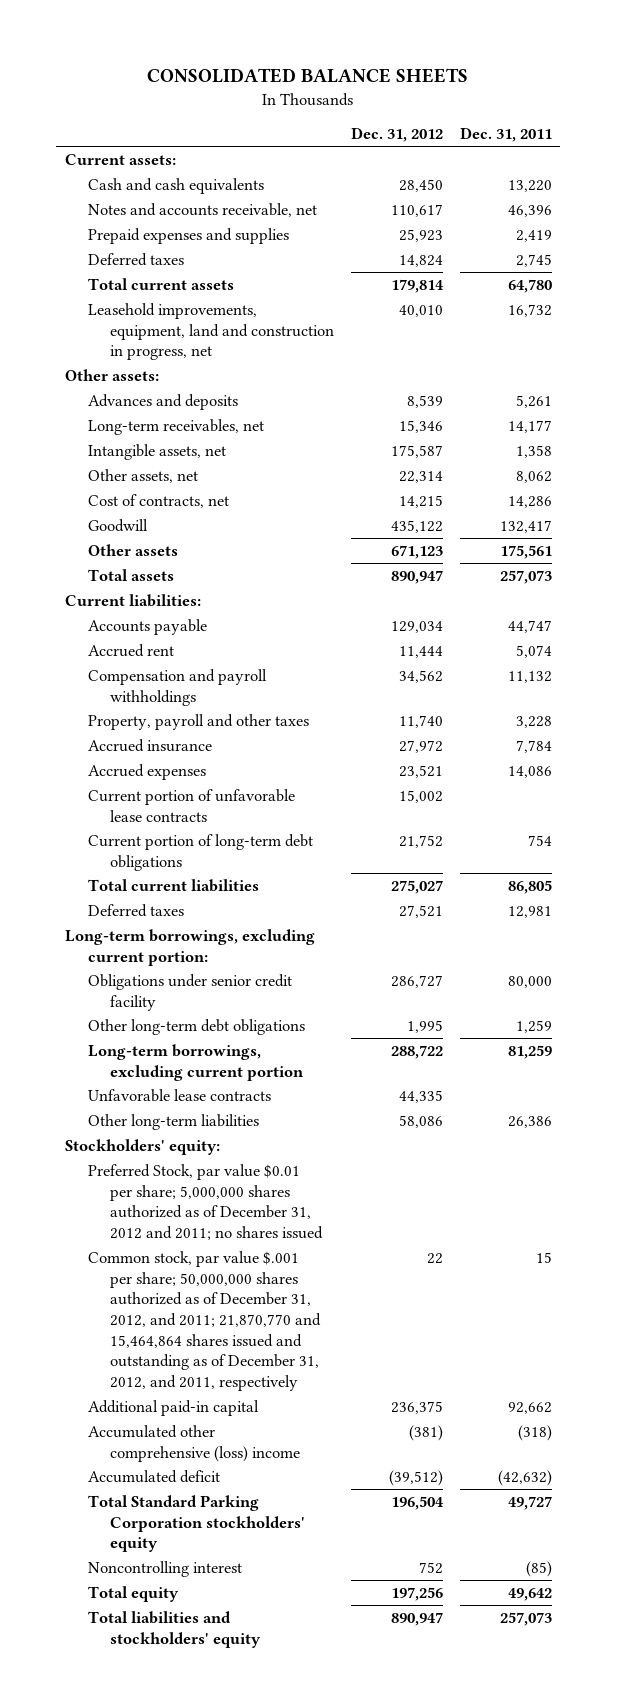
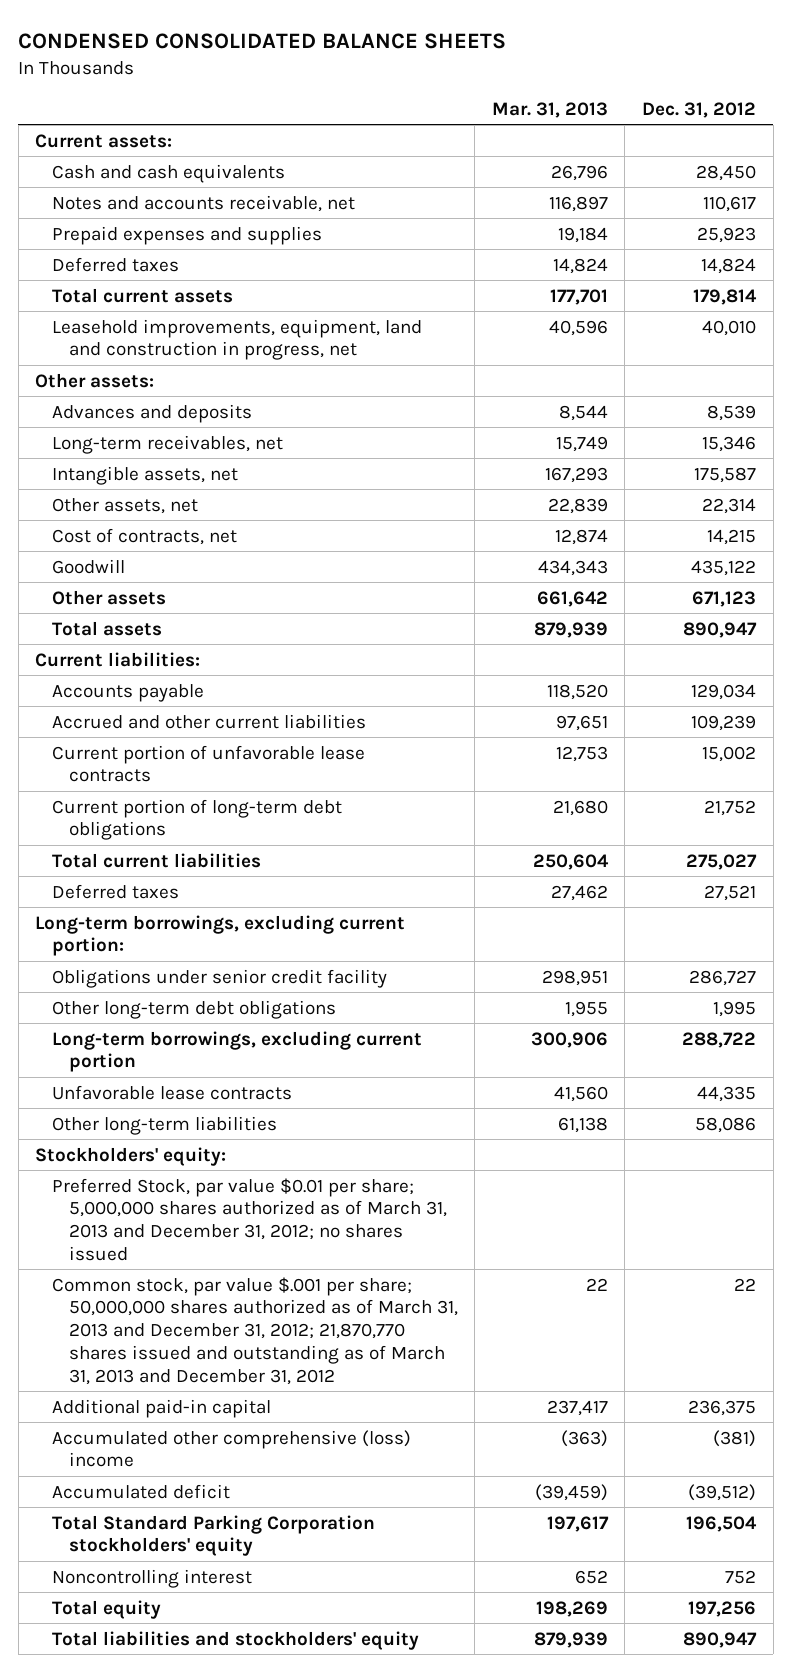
- CONSOLIDATED BALANCE SHEETS
+ CONDENSED CONSOLIDATED BALANCE SHEETS
- | Dec. 31, 2012 | Dec. 31, 2011
+ | Mar. 31, 2013 | Dec. 31, 2012
- Accrued rent | 11,444 | 5,074
- Compensation and payroll withholdings | 34,562 | 11,132
- Property, payroll and other taxes | 11,740 | 3,228
- Accrued insurance | 27,972 | 7,784
- Accrued expenses | 23,521 | 14,086
+ Accrued and other current liabilities | 97,651 | 109,239
- Preferred Stock, par value $0.01 per share; 5,000,000 shares authorized as of December 31, 2012 and 2011; no shares issued
- Common stock, par value $.001 per share; 50,000,000 shares authorized as of December 31, 2012, and 2011; 21,870,770 and 15,464,864 shares issued and outstanding as of December 31, 2012, and 2011, respectively | 22 | 15
+ Preferred Stock, par value $0.01 per share; 5,000,000 shares authorized as of March 31, 2013 and December 31, 2012; no shares issued
+ Common stock, par value $.001 per share; 50,000,000 shares authorized as of March 31, 2013 and December 31, 2012; 21,870,770 shares issued and outstanding as of March 31, 2013 and December 31, 2012 | 22 | 22

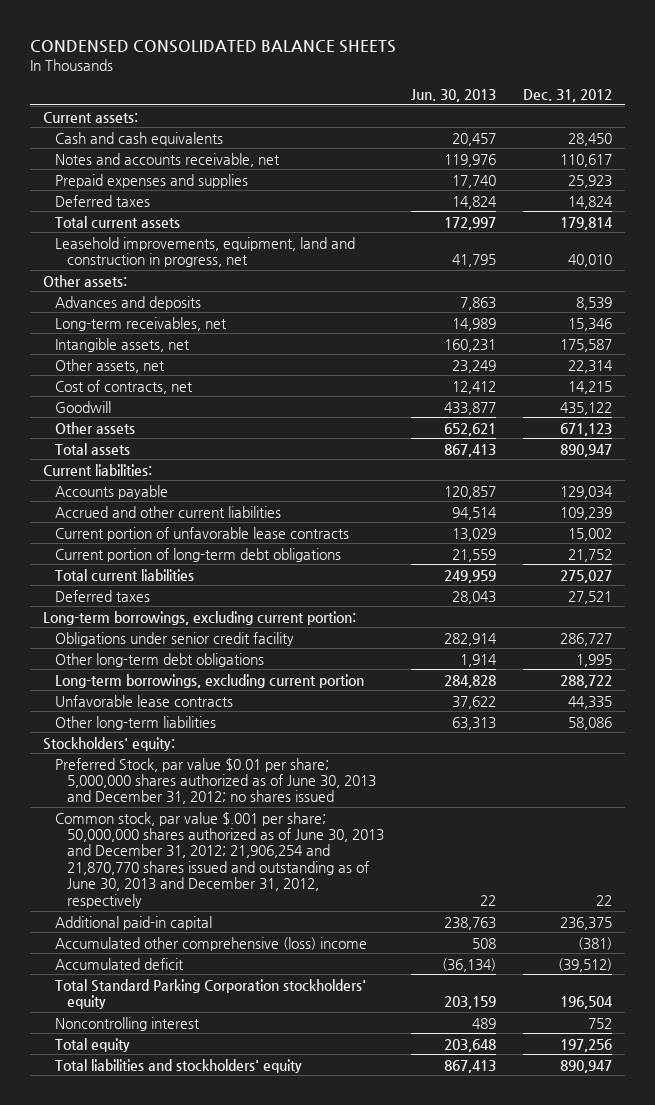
- | Mar. 31, 2013 | Dec. 31, 2012
+ | Jun. 30, 2013 | Dec. 31, 2012
- Preferred Stock, par value $0.01 per share; 5,000,000 shares authorized as of March 31, 2013 and December 31, 2012; no shares issued
- Common stock, par value $.001 per share; 50,000,000 shares authorized as of March 31, 2013 and December 31, 2012; 21,870,770 shares issued and outstanding as of March 31, 2013 and December 31, 2012 | 22 | 22
+ Preferred Stock, par value $0.01 per share; 5,000,000 shares authorized as of June 30, 2013 and December 31, 2012; no shares issued
+ Common stock, par value $.001 per share; 50,000,000 shares authorized as of June 30, 2013 and December 31, 2012; 21,906,254 and 21,870,770 shares issued and outstanding as of June 30, 2013 and December 31, 2012, respectively | 22 | 22

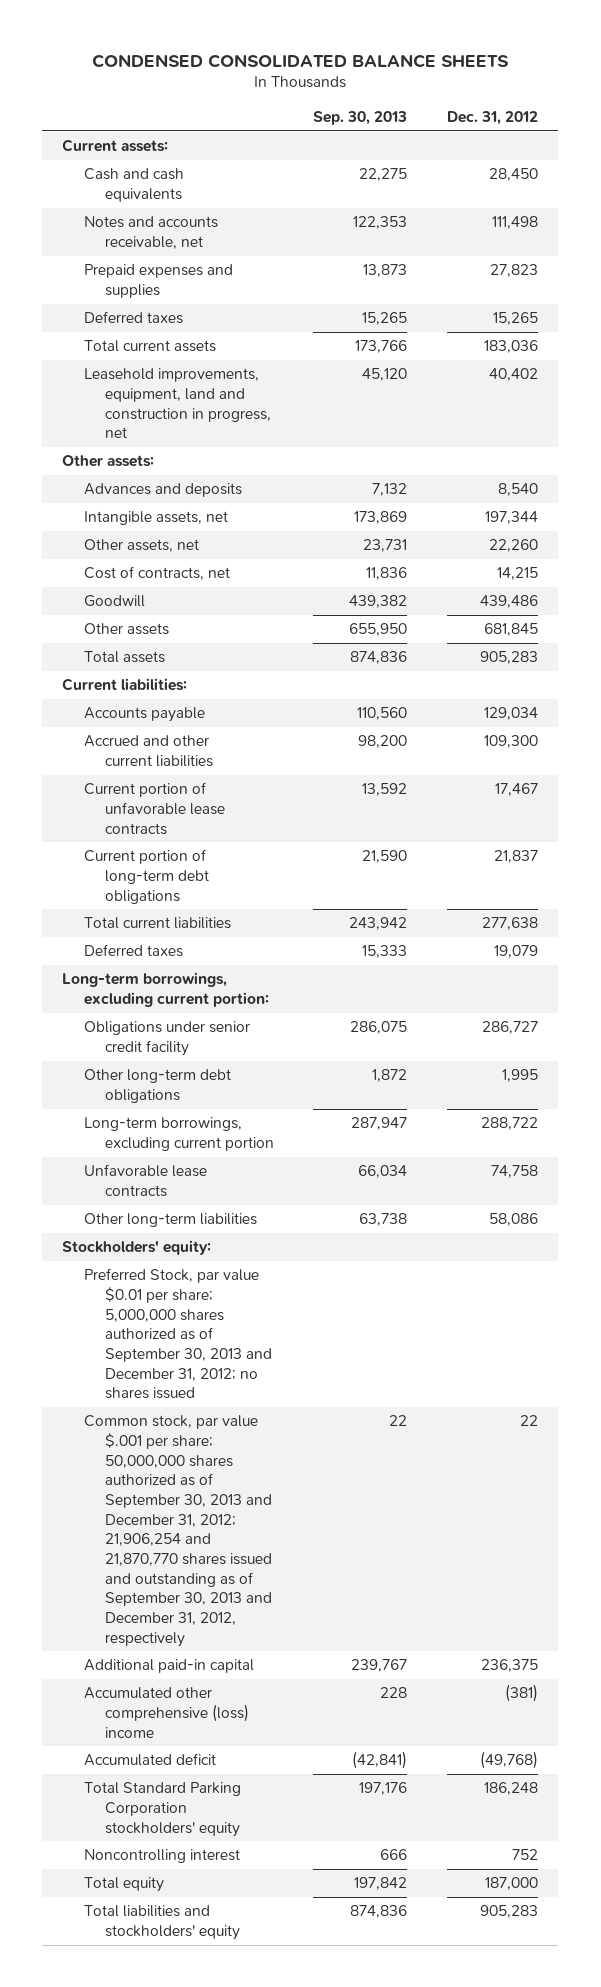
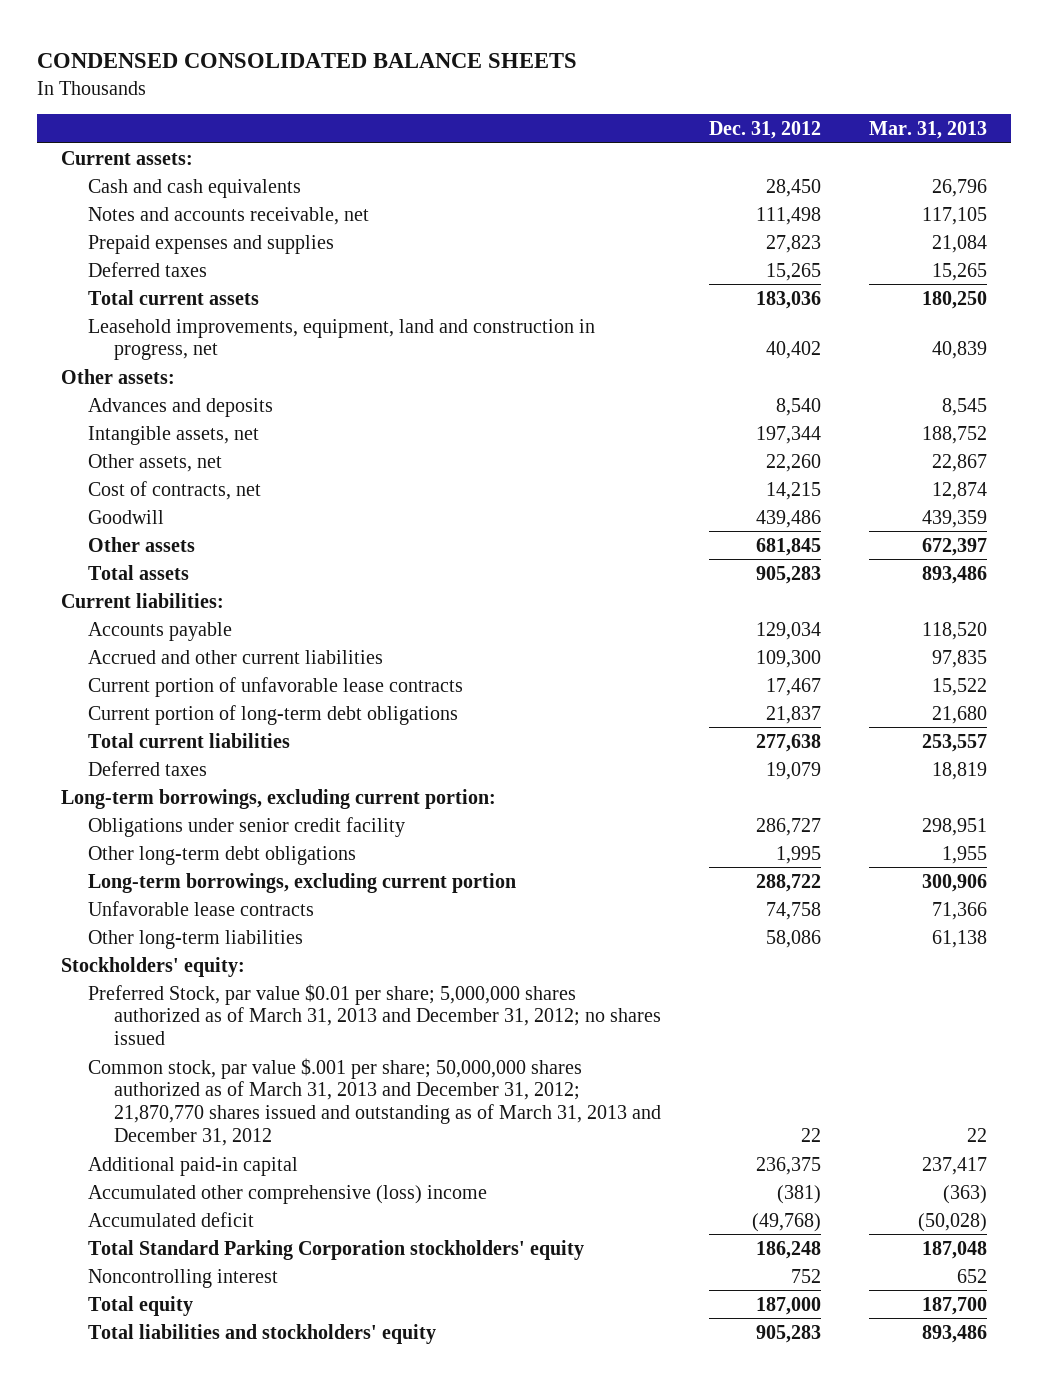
- | Sep. 30, 2013 | Dec. 31, 2012
+ | Dec. 31, 2012 | Mar. 31, 2013
- Preferred Stock, par value $0.01 per share; 5,000,000 shares authorized as of September 30, 2013 and December 31, 2012; no shares issued
- Common stock, par value $.001 per share; 50,000,000 shares authorized as of September 30, 2013 and December 31, 2012; 21,906,254 and 21,870,770 shares issued and outstanding as of September 30, 2013 and December 31, 2012, respectively | 22 | 22
+ Preferred Stock, par value $0.01 per share; 5,000,000 shares authorized as of March 31, 2013 and December 31, 2012; no shares issued
+ Common stock, par value $.001 per share; 50,000,000 shares authorized as of March 31, 2013 and December 31, 2012; 21,870,770 shares issued and outstanding as of March 31, 2013 and December 31, 2012 | 22 | 22

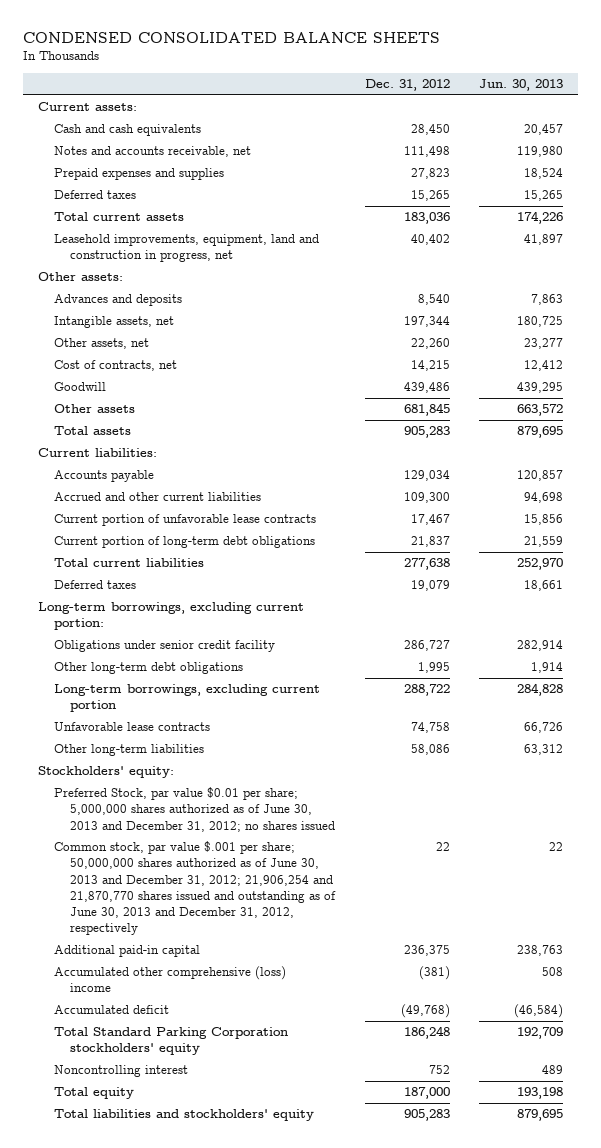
- | Dec. 31, 2012 | Mar. 31, 2013
+ | Dec. 31, 2012 | Jun. 30, 2013
- Preferred Stock, par value $0.01 per share; 5,000,000 shares authorized as of March 31, 2013 and December 31, 2012; no shares issued
- Common stock, par value $.001 per share; 50,000,000 shares authorized as of March 31, 2013 and December 31, 2012; 21,870,770 shares issued and outstanding as of March 31, 2013 and December 31, 2012 | 22 | 22
+ Preferred Stock, par value $0.01 per share; 5,000,000 shares authorized as of June 30, 2013 and December 31, 2012; no shares issued
+ Common stock, par value $.001 per share; 50,000,000 shares authorized as of June 30, 2013 and December 31, 2012; 21,906,254 and 21,870,770 shares issued and outstanding as of June 30, 2013 and December 31, 2012, respectively | 22 | 22

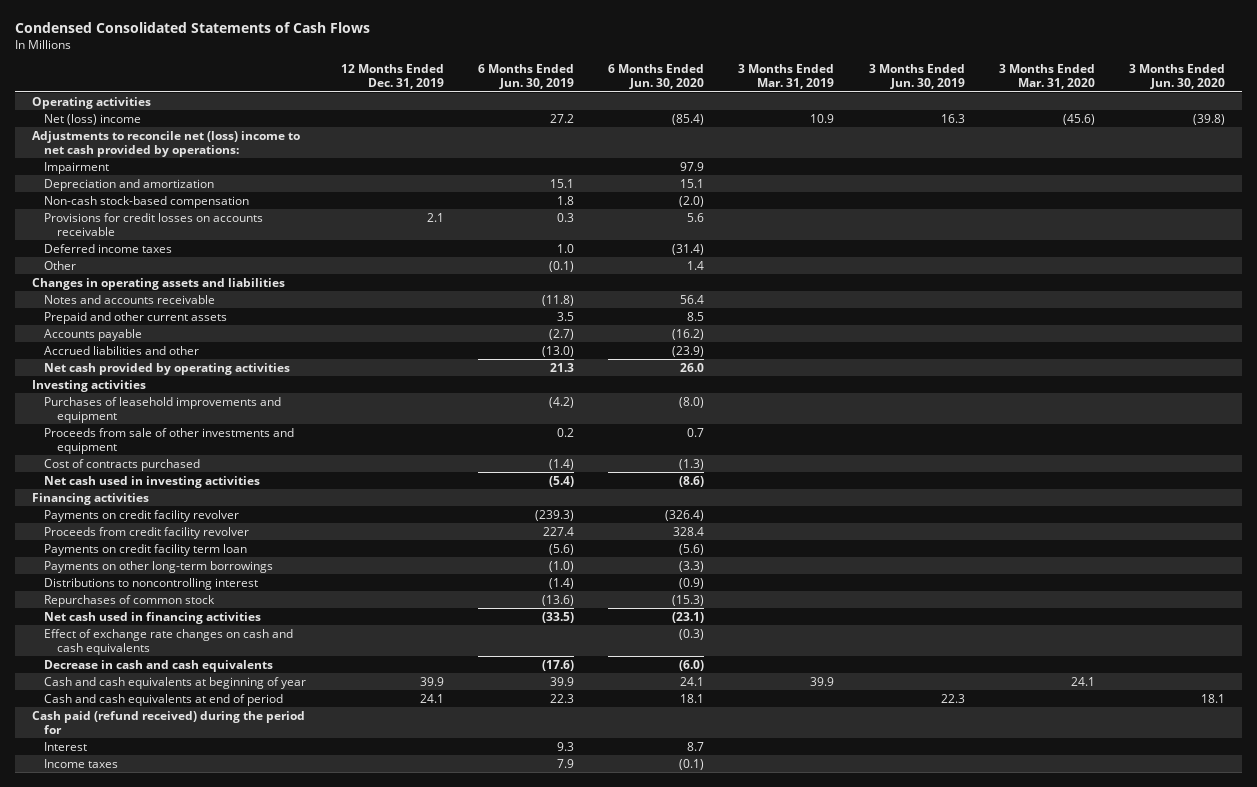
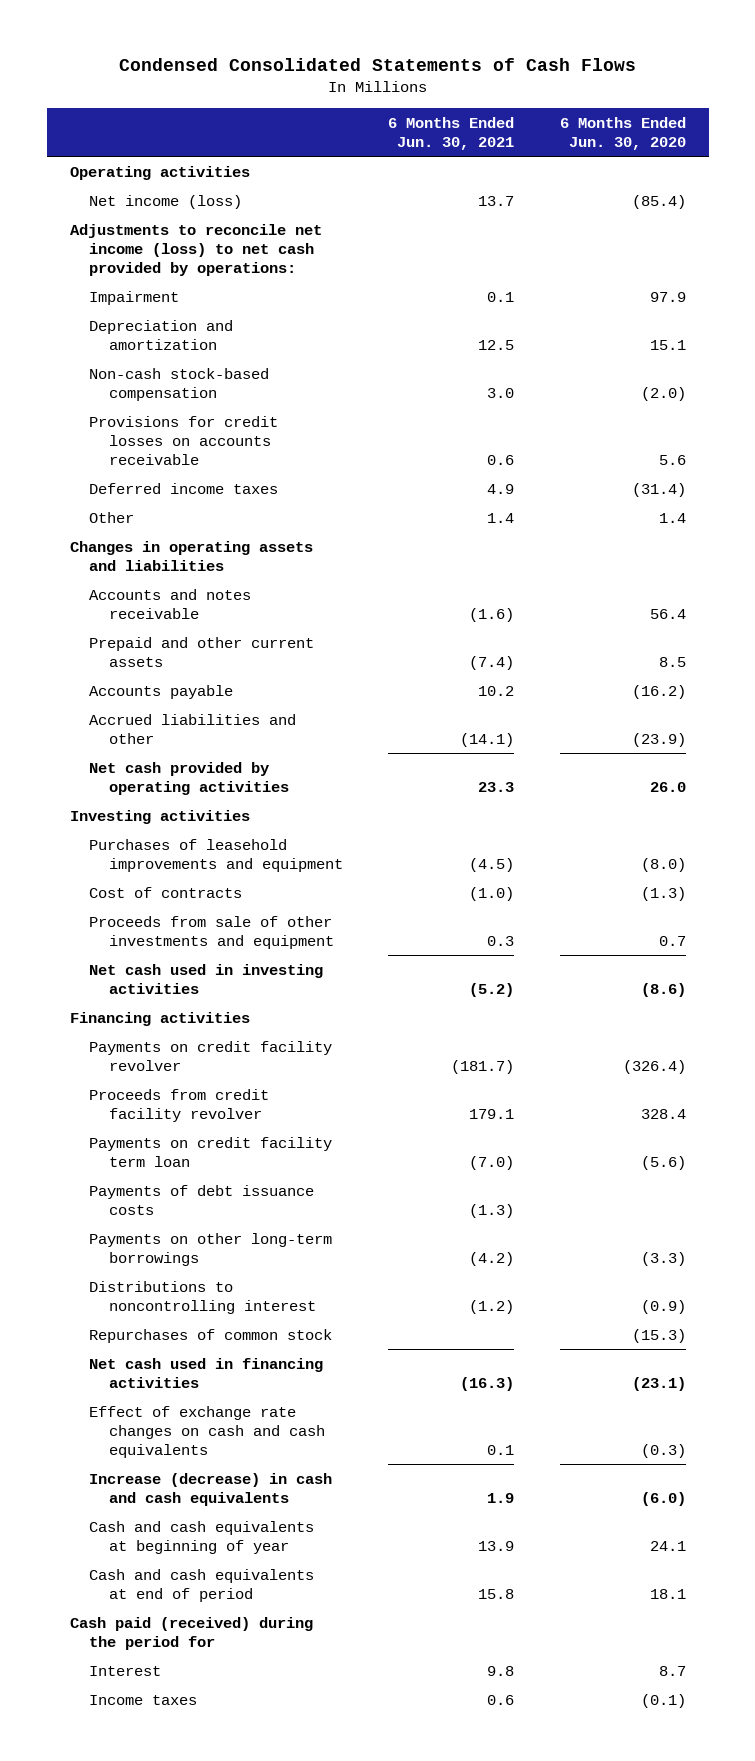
- | 12 Months Ended Dec. 31, 2019 | 6 Months Ended Jun. 30, 2019 | 6 Months Ended Jun. 30, 2020 | 3 Months Ended Mar. 31, 2019 | 3 Months Ended Jun. 30, 2019 | 3 Months Ended Mar. 31, 2020 | 3 Months Ended Jun. 30, 2020
+ | 6 Months Ended Jun. 30, 2021 | 6 Months Ended Jun. 30, 2020
- Net (loss) income | | 27.2 | (85.4) | 10.9 | 16.3 | (45.6) | (39.8)
- Adjustments to reconcile net (loss) income to net cash provided by operations:
+ Net income (loss) | 13.7 | (85.4)
+ Adjustments to reconcile net income (loss) to net cash provided by operations:
- Notes and accounts receivable | | (11.8) | 56.4 | | | |
+ Accounts and notes receivable | (1.6) | 56.4
+ Cost of contracts | (1.0) | (1.3)
- Cost of contracts purchased | | (1.4) | (1.3) | | | |
+ Payments of debt issuance costs | (1.3) |
- Decrease in cash and cash equivalents | | (17.6) | (6.0) | | | |
+ Increase (decrease) in cash and cash equivalents | 1.9 | (6.0)
- Cash paid (refund received) during the period for
+ Cash paid (received) during the period for

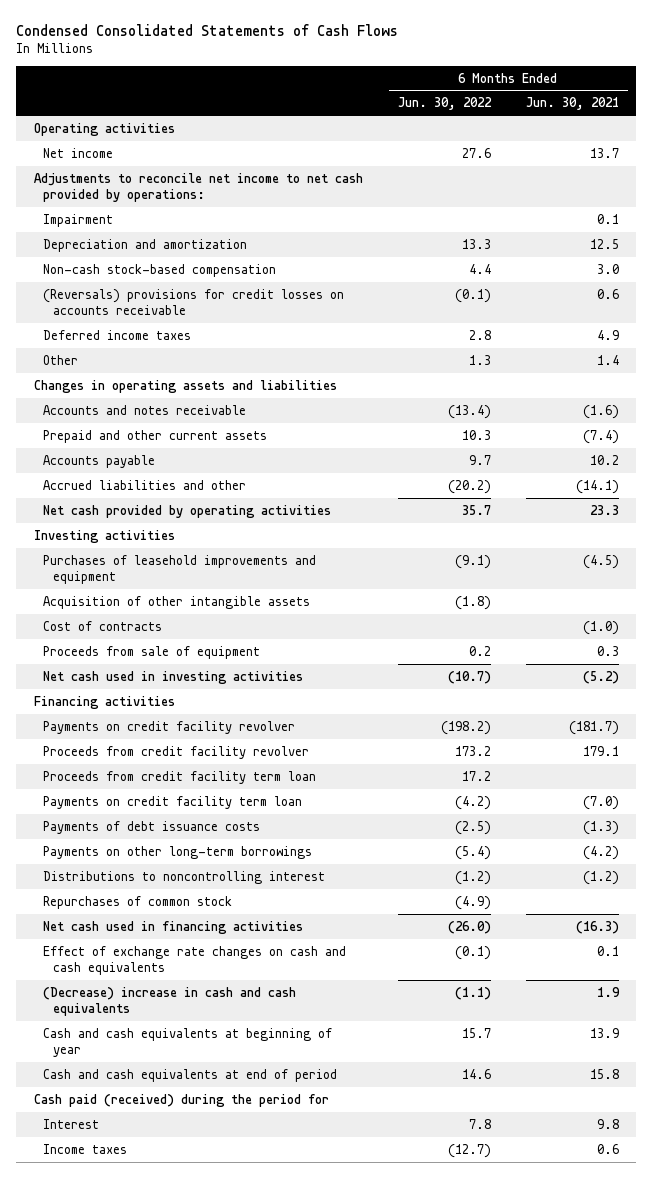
- | 6 Months Ended Jun. 30, 2021 | 6 Months Ended Jun. 30, 2020
+ | 6 Months Ended Jun. 30, 2022 | 6 Months Ended Jun. 30, 2021
- Net income (loss) | 13.7 | (85.4)
- Adjustments to reconcile net income (loss) to net cash provided by operations:
+ Net income | 27.6 | 13.7
+ Adjustments to reconcile net income to net cash provided by operations:
- Provisions for credit losses on accounts receivable | 0.6 | 5.6
+ (Reversals) provisions for credit losses on accounts receivable | (0.1) | 0.6
+ Acquisition of other intangible assets | (1.8) |
- Proceeds from sale of other investments and equipment | 0.3 | 0.7
+ Proceeds from sale of equipment | 0.2 | 0.3
+ Proceeds from credit facility term loan | 17.2 |
- Increase (decrease) in cash and cash equivalents | 1.9 | (6.0)
+ (Decrease) increase in cash and cash equivalents | (1.1) | 1.9

